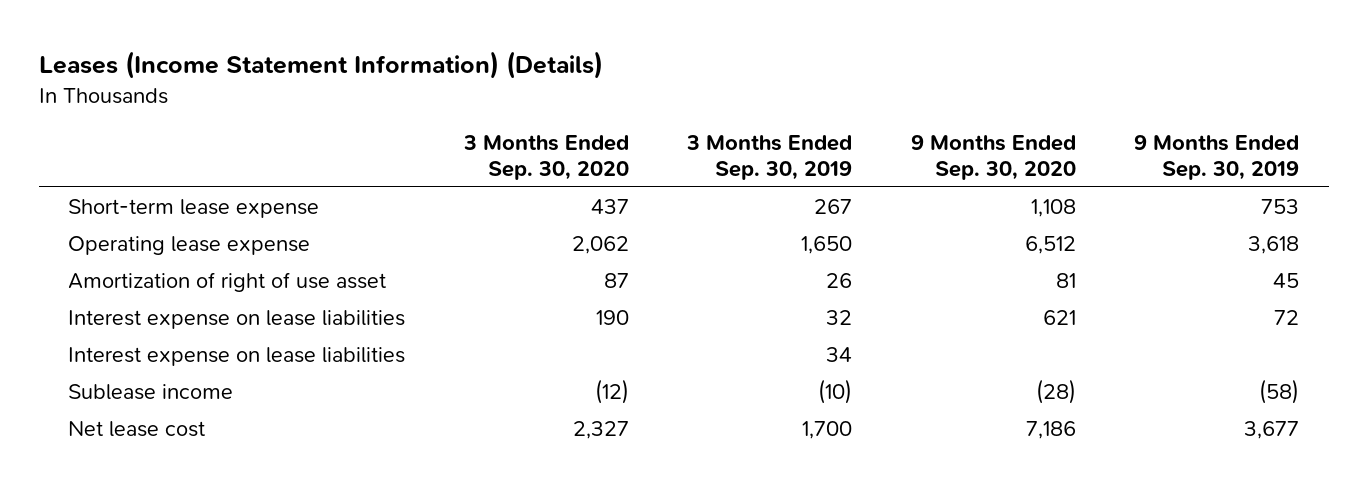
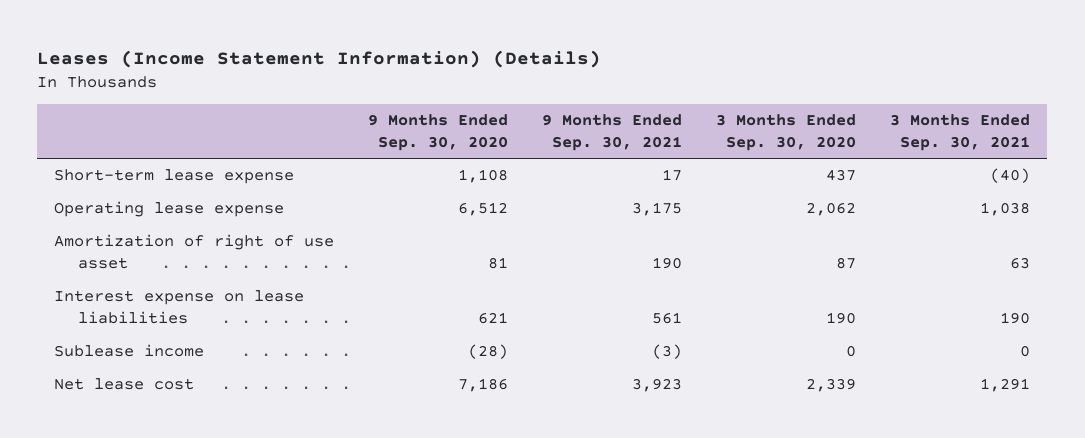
- | 3 Months Ended Sep. 30, 2020 | 3 Months Ended Sep. 30, 2019 | 9 Months Ended Sep. 30, 2020 | 9 Months Ended Sep. 30, 2019
+ | 9 Months Ended Sep. 30, 2020 | 9 Months Ended Sep. 30, 2021 | 3 Months Ended Sep. 30, 2020 | 3 Months Ended Sep. 30, 2021
- Interest expense on lease liabilities | | 34 | |
- Sublease income | (12) | (10) | (28) | (58)
- Net lease cost | 2,327 | 1,700 | 7,186 | 3,677
+ Sublease income | (28) | (3) | 0 | 0
+ Net lease cost | 7,186 | 3,923 | 2,339 | 1,291

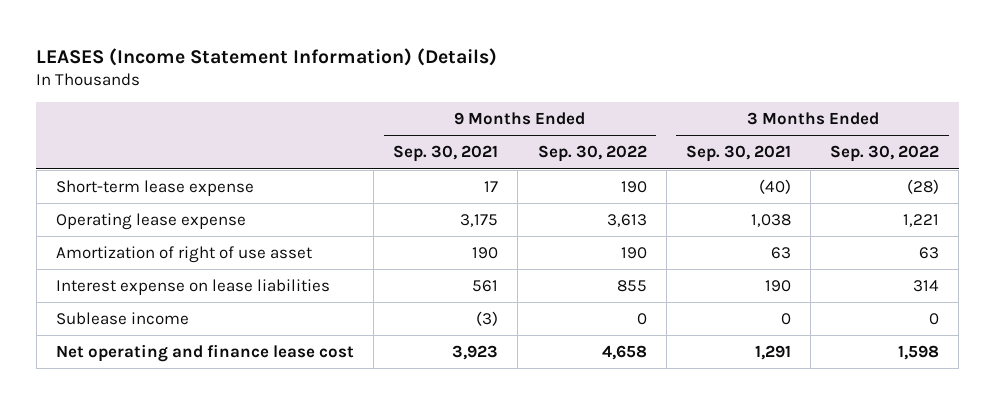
- Leases (Income Statement Information) (Details)
+ LEASES (Income Statement Information) (Details)
- | 9 Months Ended Sep. 30, 2020 | 9 Months Ended Sep. 30, 2021 | 3 Months Ended Sep. 30, 2020 | 3 Months Ended Sep. 30, 2021
+ | 9 Months Ended Sep. 30, 2021 | 9 Months Ended Sep. 30, 2022 | 3 Months Ended Sep. 30, 2021 | 3 Months Ended Sep. 30, 2022
- Net lease cost | 7,186 | 3,923 | 2,339 | 1,291
+ Net operating and finance lease cost | 3,923 | 4,658 | 1,291 | 1,598

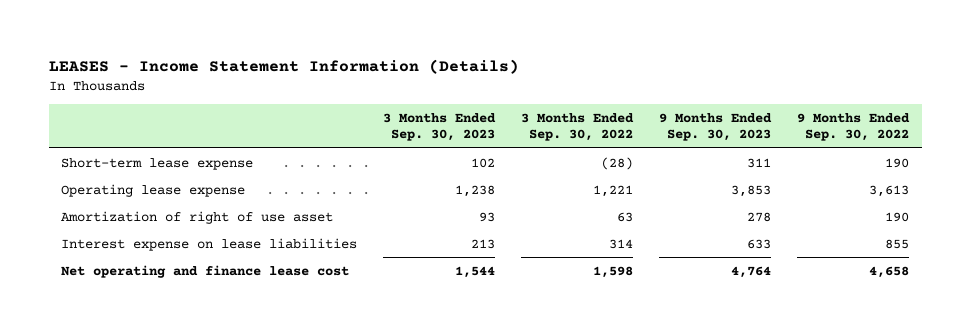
- LEASES (Income Statement Information) (Details)
+ LEASES - Income Statement Information (Details)
- | 9 Months Ended Sep. 30, 2021 | 9 Months Ended Sep. 30, 2022 | 3 Months Ended Sep. 30, 2021 | 3 Months Ended Sep. 30, 2022
+ | 3 Months Ended Sep. 30, 2023 | 3 Months Ended Sep. 30, 2022 | 9 Months Ended Sep. 30, 2023 | 9 Months Ended Sep. 30, 2022
- Sublease income | (3) | 0 | 0 | 0

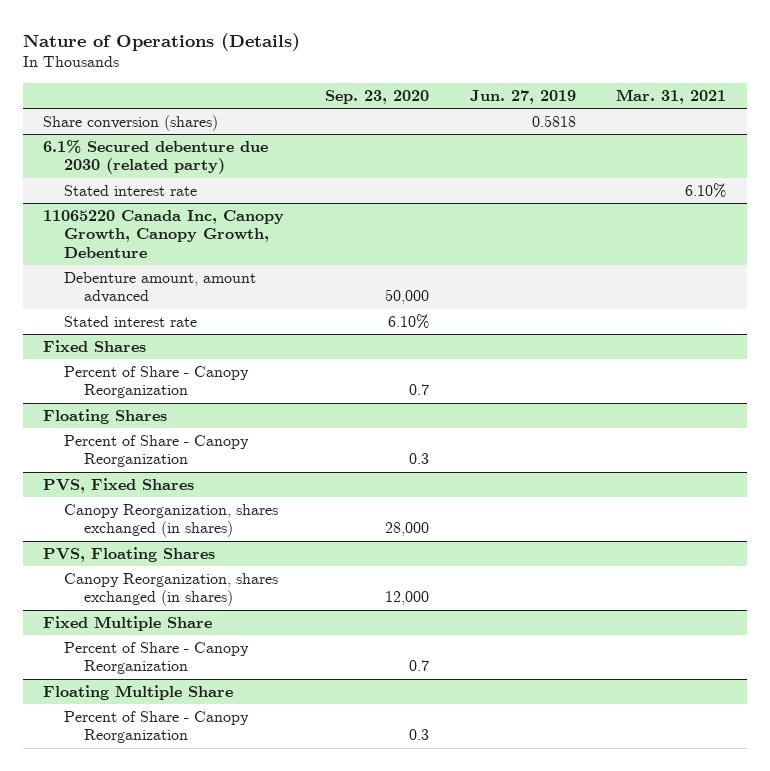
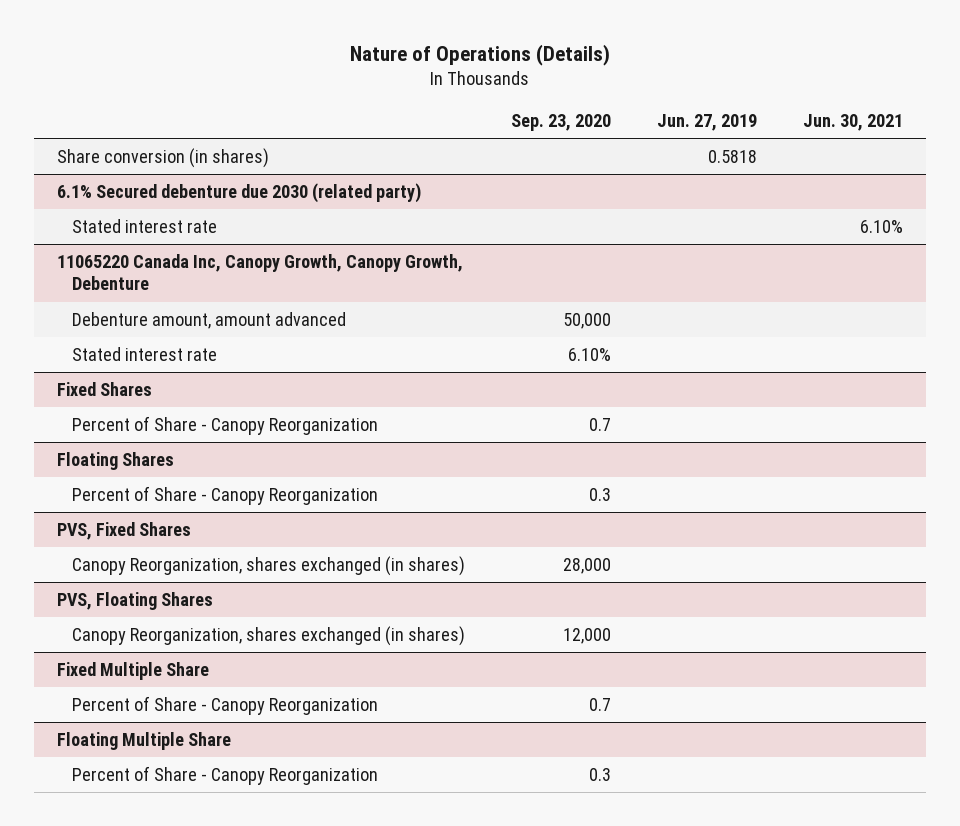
- | Sep. 23, 2020 | Jun. 27, 2019 | Mar. 31, 2021
+ | Sep. 23, 2020 | Jun. 27, 2019 | Jun. 30, 2021
- Share conversion (shares) | | 0.5818 |
+ Share conversion (in shares) | | 0.5818 |

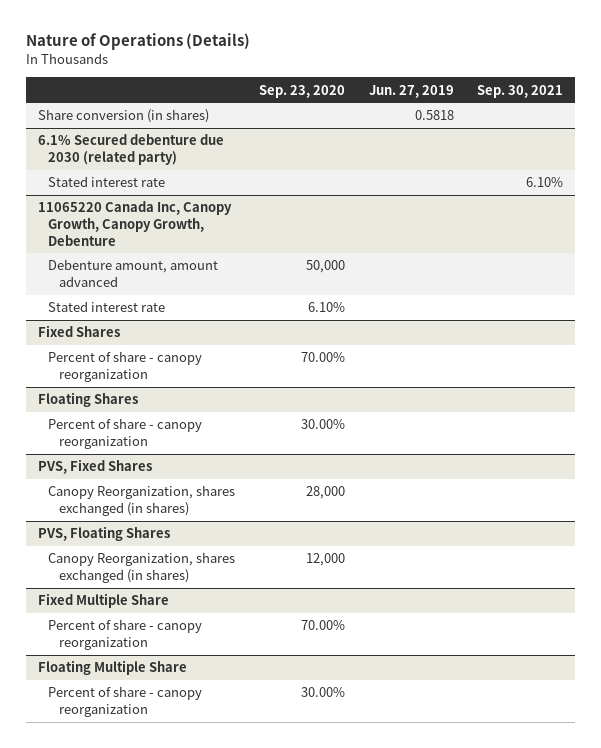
- | Sep. 23, 2020 | Jun. 27, 2019 | Jun. 30, 2021
+ | Sep. 23, 2020 | Jun. 27, 2019 | Sep. 30, 2021
@ Fixed Shares
- Percent of Share - Canopy Reorganization | 0.7 | |
+ Percent of share - canopy reorganization | 70.00% | |
@ Floating Shares
- Percent of Share - Canopy Reorganization | 0.3 | |
+ Percent of share - canopy reorganization | 30.00% | |
@ Fixed Multiple Share
- Percent of Share - Canopy Reorganization | 0.7 | |
+ Percent of share - canopy reorganization | 70.00% | |
@ Floating Multiple Share
- Percent of Share - Canopy Reorganization | 0.3 | |
+ Percent of share - canopy reorganization | 30.00% | |

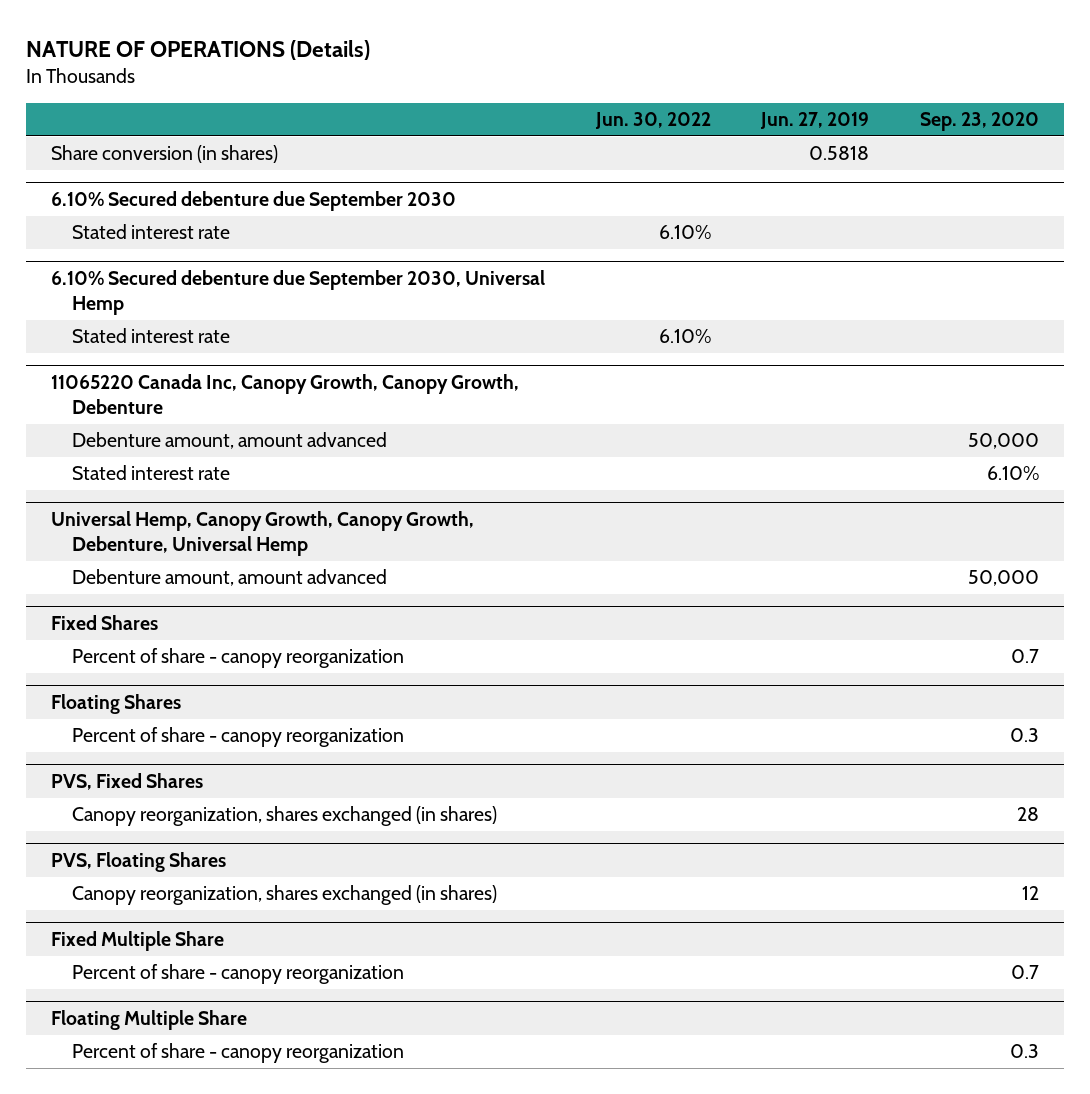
- Nature of Operations (Details)
+ NATURE OF OPERATIONS (Details)
- | Sep. 23, 2020 | Jun. 27, 2019 | Sep. 30, 2021
+ | Jun. 30, 2022 | Jun. 27, 2019 | Sep. 23, 2020
- 6.1% Secured debenture due 2030 (related party)
+ 6.10% Secured debenture due September 2030
+ 6.10% Secured debenture due September 2030, Universal Hemp
+ Stated interest rate | 6.10% | |
+ Universal Hemp, Canopy Growth, Canopy Growth, Debenture, Universal Hemp
+ Debenture amount, amount advanced | | | 50,000
@ Fixed Shares
- Percent of share - canopy reorganization | 70.00% | |
+ Percent of share - canopy reorganization | | | 0.7
@ Floating Shares
- Percent of share - canopy reorganization | 30.00% | |
+ Percent of share - canopy reorganization | | | 0.3
@ PVS, Fixed Shares
- Canopy Reorganization, shares exchanged (in shares) | 28,000 | |
+ Canopy reorganization, shares exchanged (in shares) | | | 28
@ PVS, Floating Shares
- Canopy Reorganization, shares exchanged (in shares) | 12,000 | |
+ Canopy reorganization, shares exchanged (in shares) | | | 12
@ Fixed Multiple Share
- Percent of share - canopy reorganization | 70.00% | |
+ Percent of share - canopy reorganization | | | 0.7
@ Floating Multiple Share
- Percent of share - canopy reorganization | 30.00% | |
+ Percent of share - canopy reorganization | | | 0.3

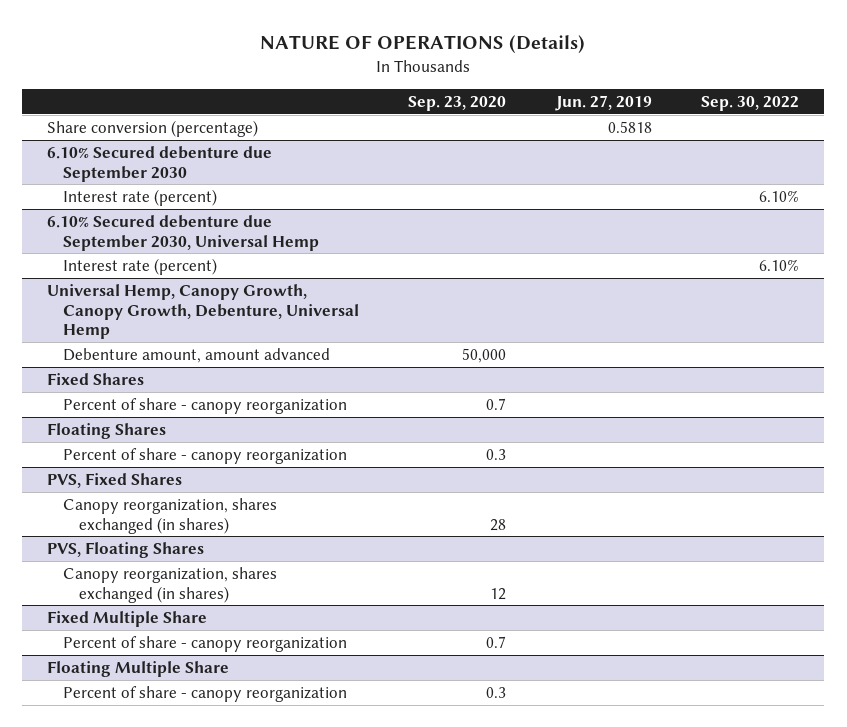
- | Jun. 30, 2022 | Jun. 27, 2019 | Sep. 23, 2020
+ | Sep. 23, 2020 | Jun. 27, 2019 | Sep. 30, 2022
- Share conversion (in shares) | | 0.5818 |
+ Share conversion (percentage) | | 0.5818 |
@ 6.10% Secured debenture due September 2030
- Stated interest rate | 6.10% | |
+ Interest rate (percent) | | | 6.10%
@ 6.10% Secured debenture due September 2030, Universal Hemp
- Stated interest rate | 6.10% | |
- 11065220 Canada Inc, Canopy Growth, Canopy Growth, Debenture
- Debenture amount, amount advanced | | | 50,000
- Stated interest rate | | | 6.10%
@ 6.10% Secured debenture due September 2030, Universal Hemp
+ Interest rate (percent) | | | 6.10%

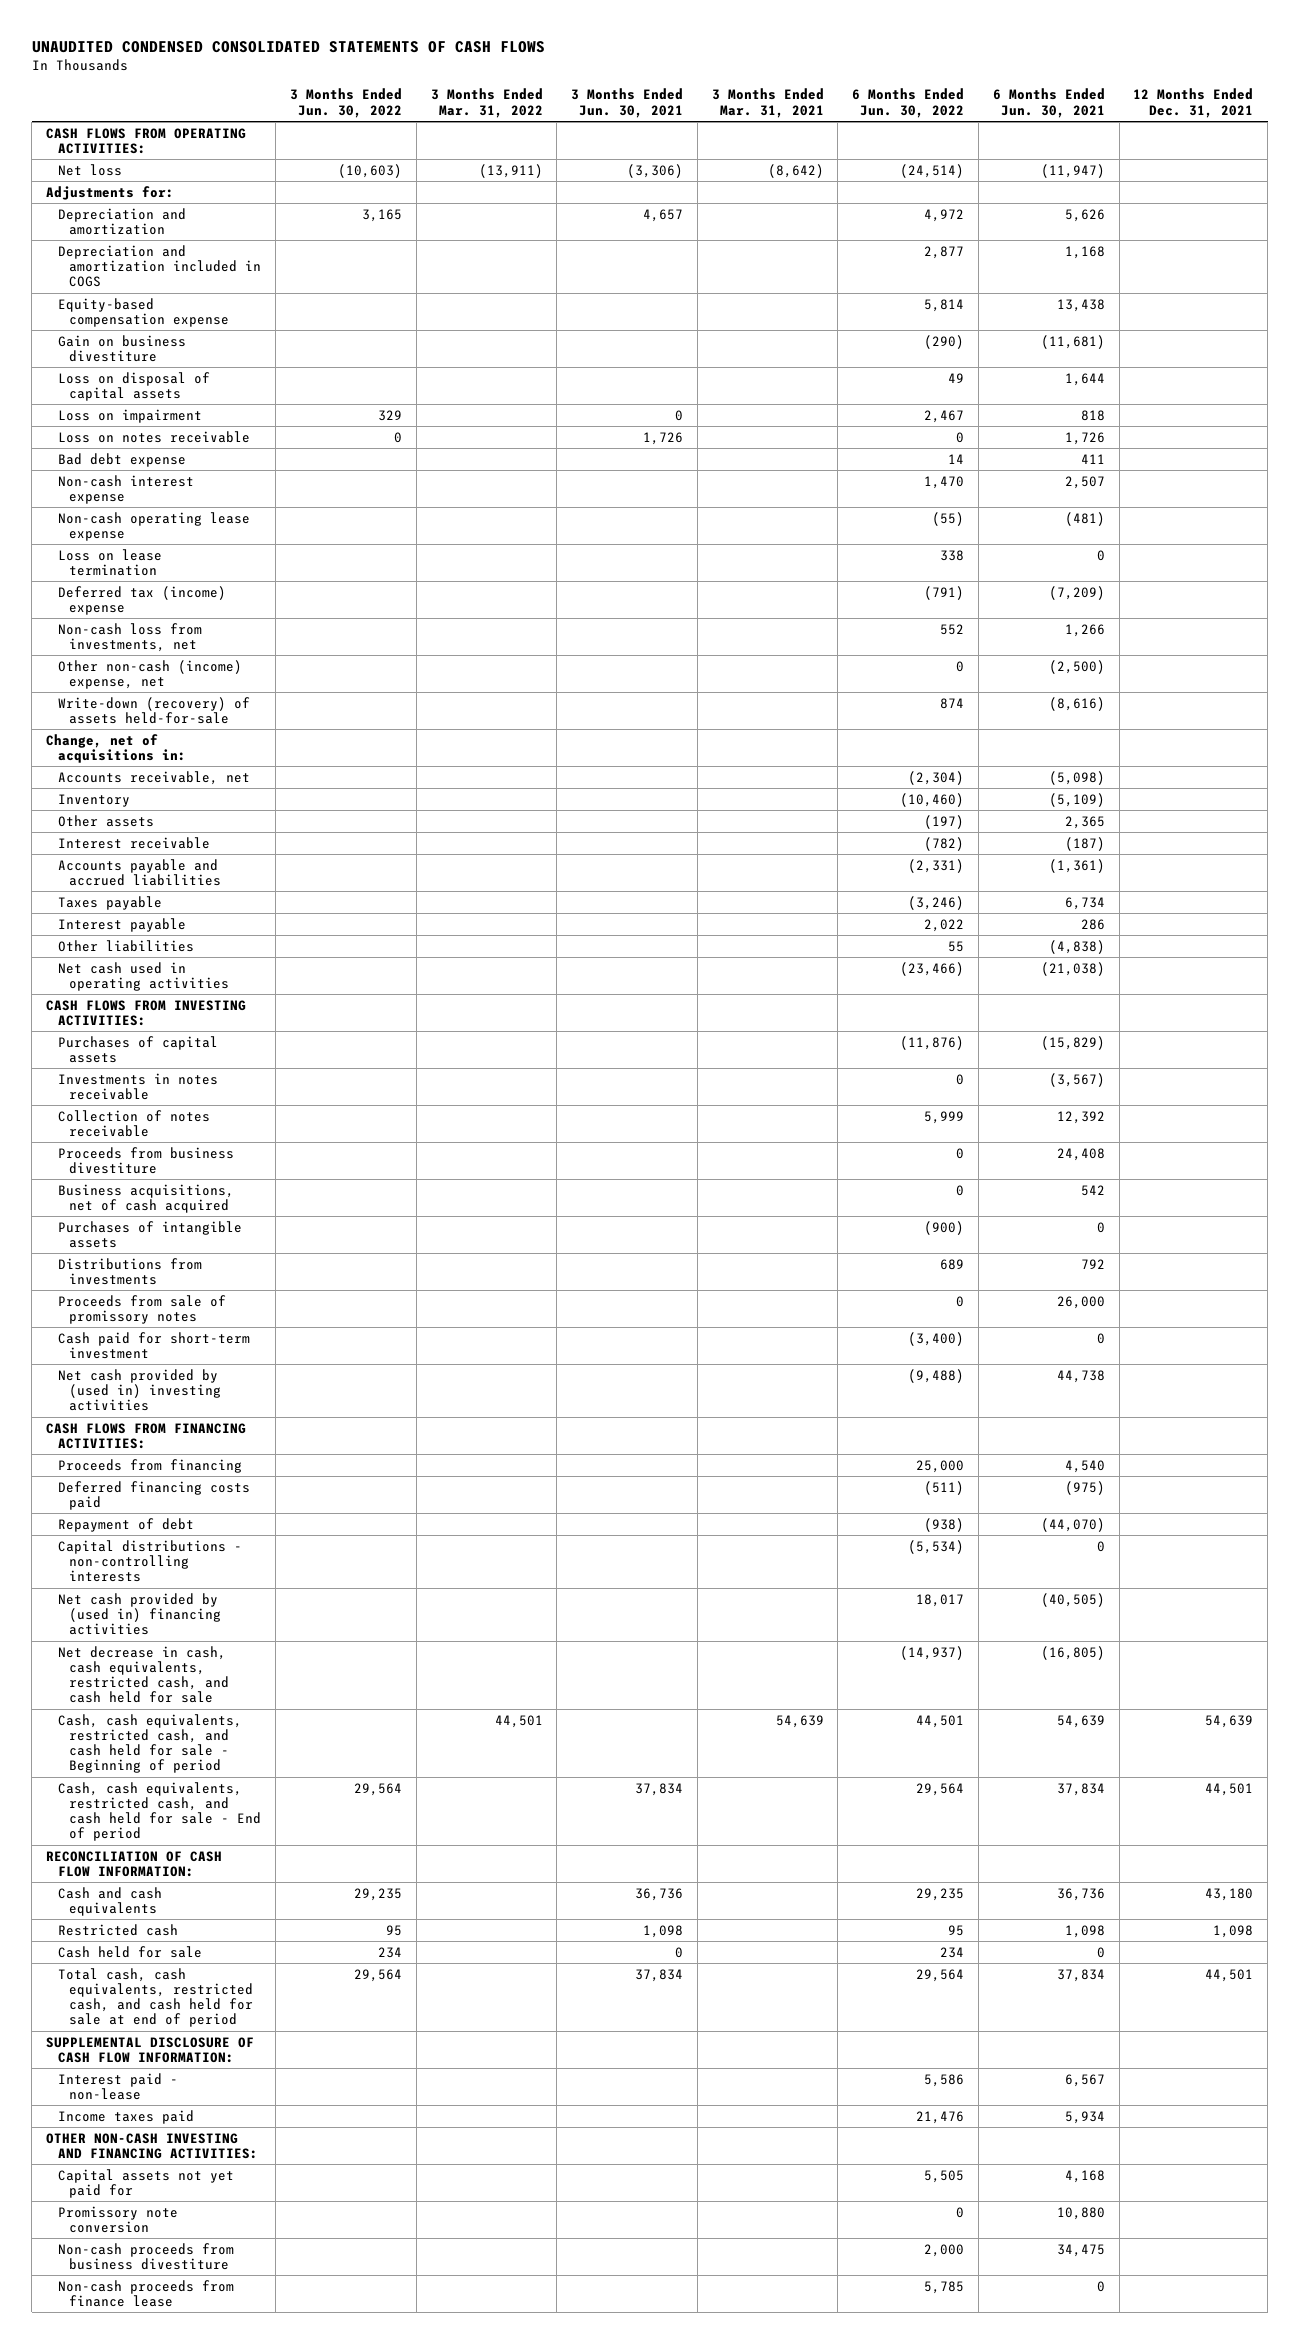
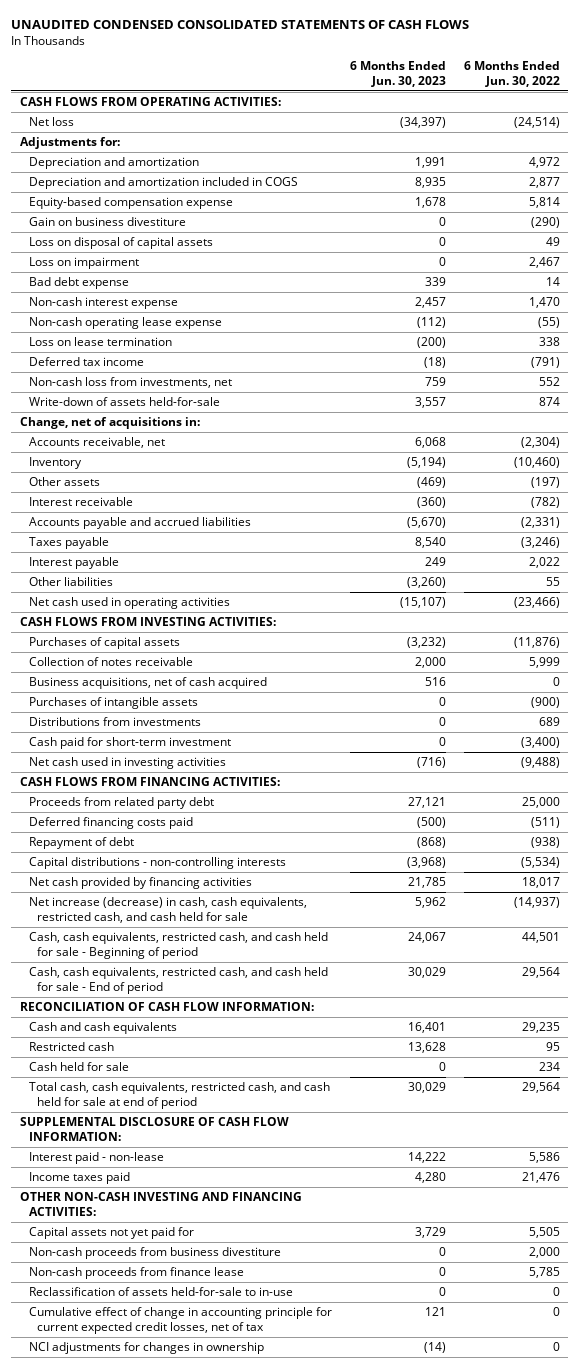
- | 3 Months Ended Jun. 30, 2022 | 3 Months Ended Mar. 31, 2022 | 3 Months Ended Jun. 30, 2021 | 3 Months Ended Mar. 31, 2021 | 6 Months Ended Jun. 30, 2022 | 6 Months Ended Jun. 30, 2021 | 12 Months Ended Dec. 31, 2021
+ | 6 Months Ended Jun. 30, 2023 | 6 Months Ended Jun. 30, 2022
- Loss on notes receivable | 0 | | 1,726 | | 0 | 1,726 |
- Deferred tax (income) expense | | | | | (791) | (7,209) |
+ Deferred tax income | (18) | (791)
- Other non-cash (income) expense, net | | | | | 0 | (2,500) |
- Write-down (recovery) of assets held-for-sale | | | | | 874 | (8,616) |
+ Write-down of assets held-for-sale | 3,557 | 874
- Investments in notes receivable | | | | | 0 | (3,567) |
- Proceeds from business divestiture | | | | | 0 | 24,408 |
- Proceeds from sale of promissory notes | | | | | 0 | 26,000 |
- Net cash provided by (used in) investing activities | | | | | (9,488) | 44,738 |
+ Net cash used in investing activities | (716) | (9,488)
- Proceeds from financing | | | | | 25,000 | 4,540 |
+ Proceeds from related party debt | 27,121 | 25,000
- Net cash provided by (used in) financing activities | | | | | 18,017 | (40,505) |
- Net decrease in cash, cash equivalents, restricted cash, and cash held for sale | | | | | (14,937) | (16,805) |
+ Net cash provided by financing activities | 21,785 | 18,017
+ Net increase (decrease) in cash, cash equivalents, restricted cash, and cash held for sale | 5,962 | (14,937)
- Promissory note conversion | | | | | 0 | 10,880 |
+ Reclassification of assets held-for-sale to in-use | 0 | 0
+ Cumulative effect of change in accounting principle for current expected credit losses, net of tax | 121 | 0
+ NCI adjustments for changes in ownership | (14) | 0

